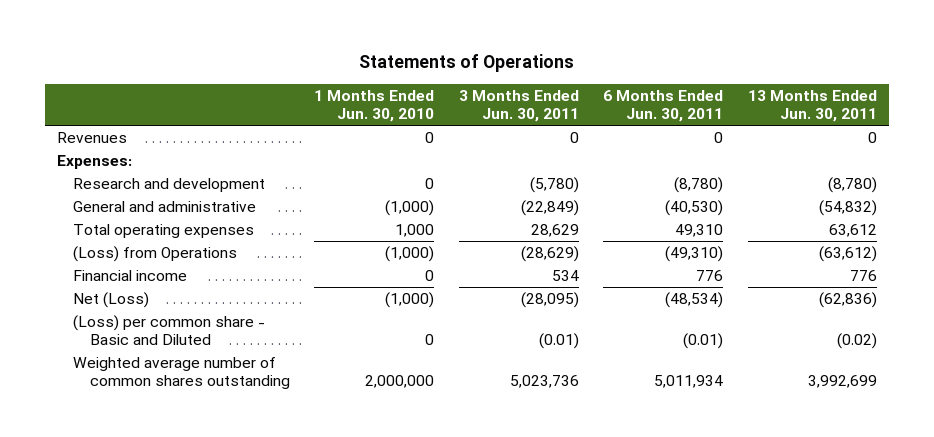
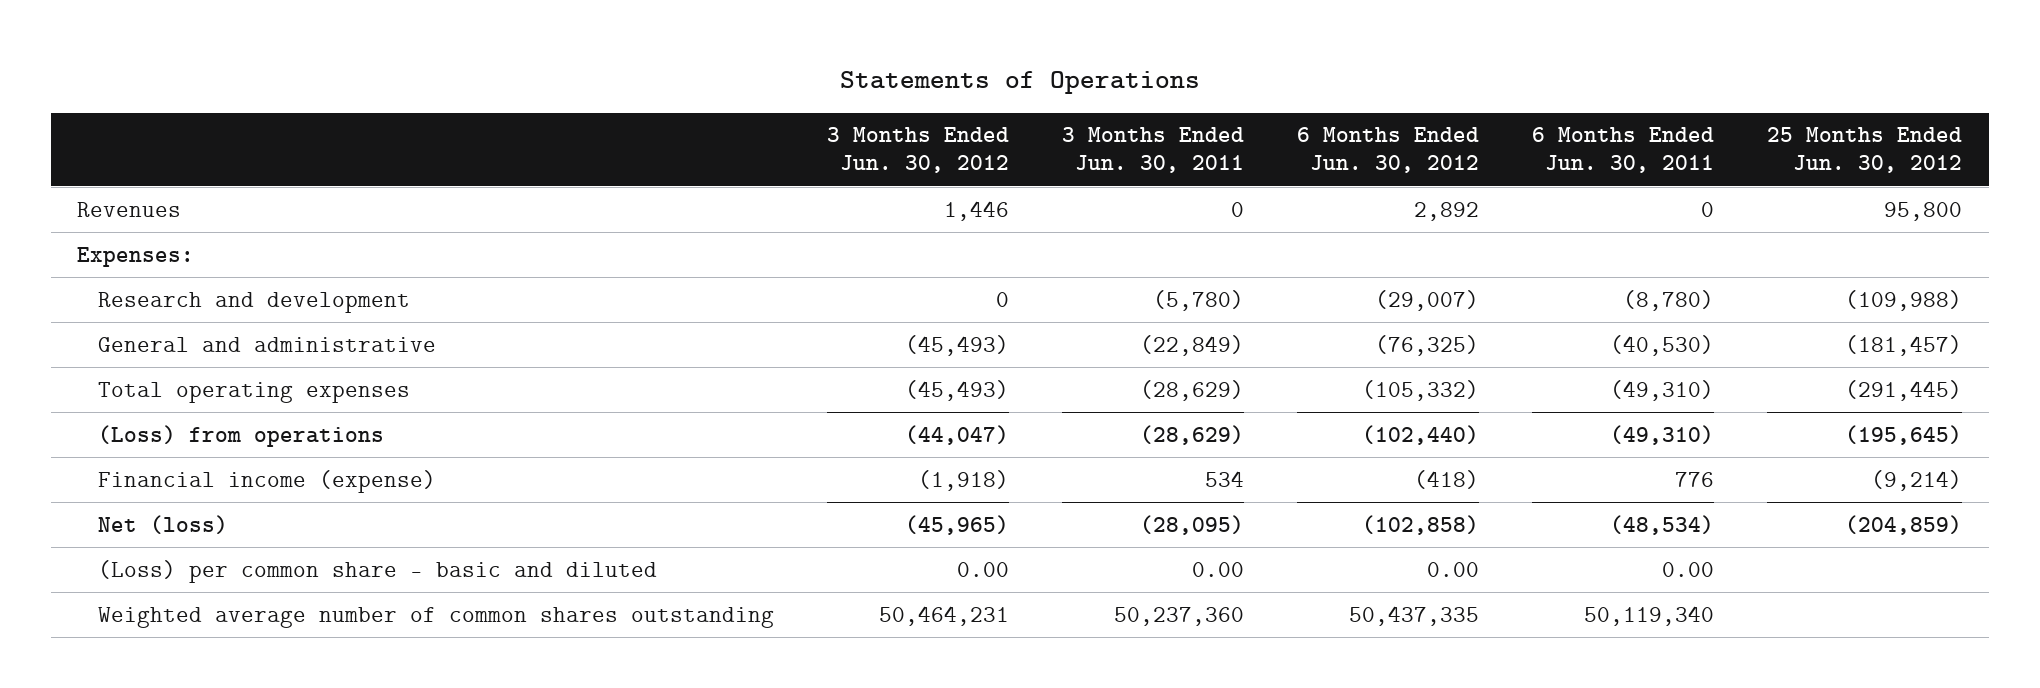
- | 1 Months Ended Jun. 30, 2010 | 3 Months Ended Jun. 30, 2011 | 6 Months Ended Jun. 30, 2011 | 13 Months Ended Jun. 30, 2011
+ | 3 Months Ended Jun. 30, 2012 | 3 Months Ended Jun. 30, 2011 | 6 Months Ended Jun. 30, 2012 | 6 Months Ended Jun. 30, 2011 | 25 Months Ended Jun. 30, 2012
- Total operating expenses | 1,000 | 28,629 | 49,310 | 63,612
- (Loss) from Operations | (1,000) | (28,629) | (49,310) | (63,612)
- Financial income | 0 | 534 | 776 | 776
- Net (Loss) | (1,000) | (28,095) | (48,534) | (62,836)
- (Loss) per common share - Basic and Diluted | 0 | (0.01) | (0.01) | (0.02)
- Weighted average number of common shares outstanding | 2,000,000 | 5,023,736 | 5,011,934 | 3,992,699
+ Total operating expenses | (45,493) | (28,629) | (105,332) | (49,310) | (291,445)
+ (Loss) from operations | (44,047) | (28,629) | (102,440) | (49,310) | (195,645)
+ Financial income (expense) | (1,918) | 534 | (418) | 776 | (9,214)
+ Net (loss) | (45,965) | (28,095) | (102,858) | (48,534) | (204,859)
+ (Loss) per common share - basic and diluted | 0.00 | 0.00 | 0.00 | 0.00 |
+ Weighted average number of common shares outstanding | 50,464,231 | 50,237,360 | 50,437,335 | 50,119,340 |

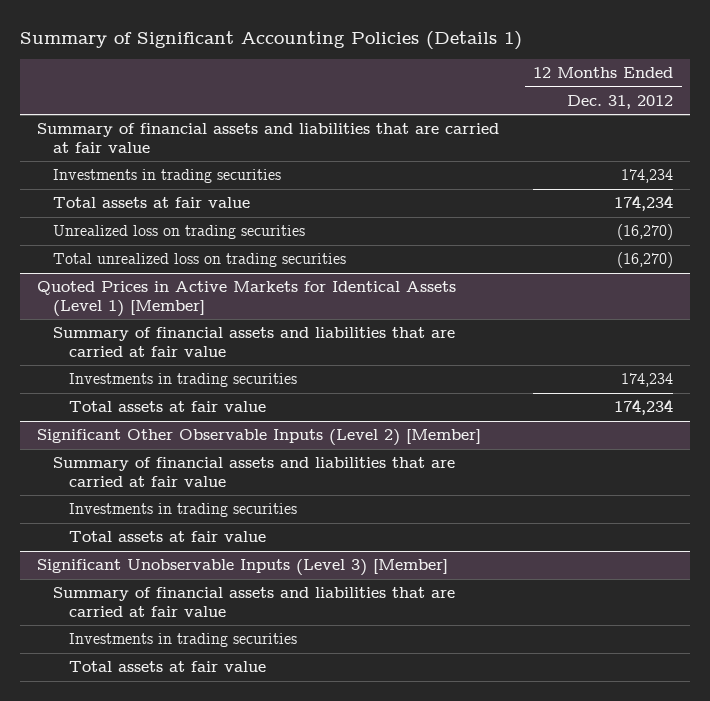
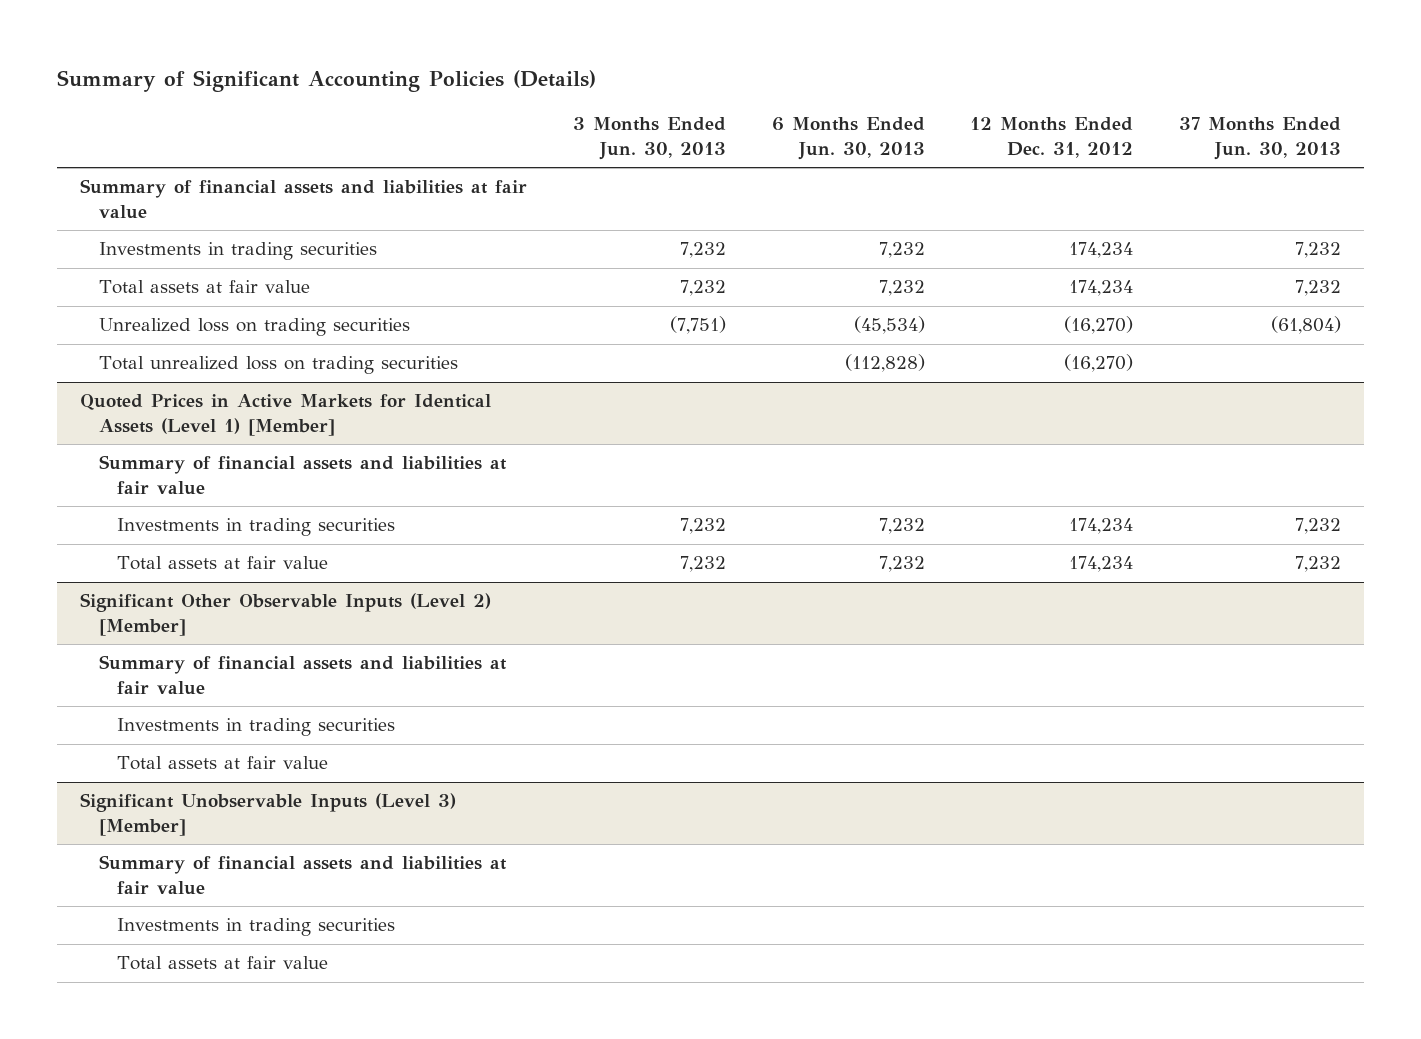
- Summary of Significant Accounting Policies (Details 1)
+ Summary of Significant Accounting Policies (Details)
- | 12 Months Ended Dec. 31, 2012
+ | 3 Months Ended Jun. 30, 2013 | 6 Months Ended Jun. 30, 2013 | 12 Months Ended Dec. 31, 2012 | 37 Months Ended Jun. 30, 2013
- Summary of financial assets and liabilities that are carried at fair value
+ Summary of financial assets and liabilities at fair value
@ Quoted Prices in Active Markets for Identical Assets (Level 1) [Member]
- Summary of financial assets and liabilities that are carried at fair value
+ Summary of financial assets and liabilities at fair value
@ Significant Other Observable Inputs (Level 2) [Member]
- Summary of financial assets and liabilities that are carried at fair value
+ Summary of financial assets and liabilities at fair value
@ Significant Unobservable Inputs (Level 3) [Member]
- Summary of financial assets and liabilities that are carried at fair value
+ Summary of financial assets and liabilities at fair value

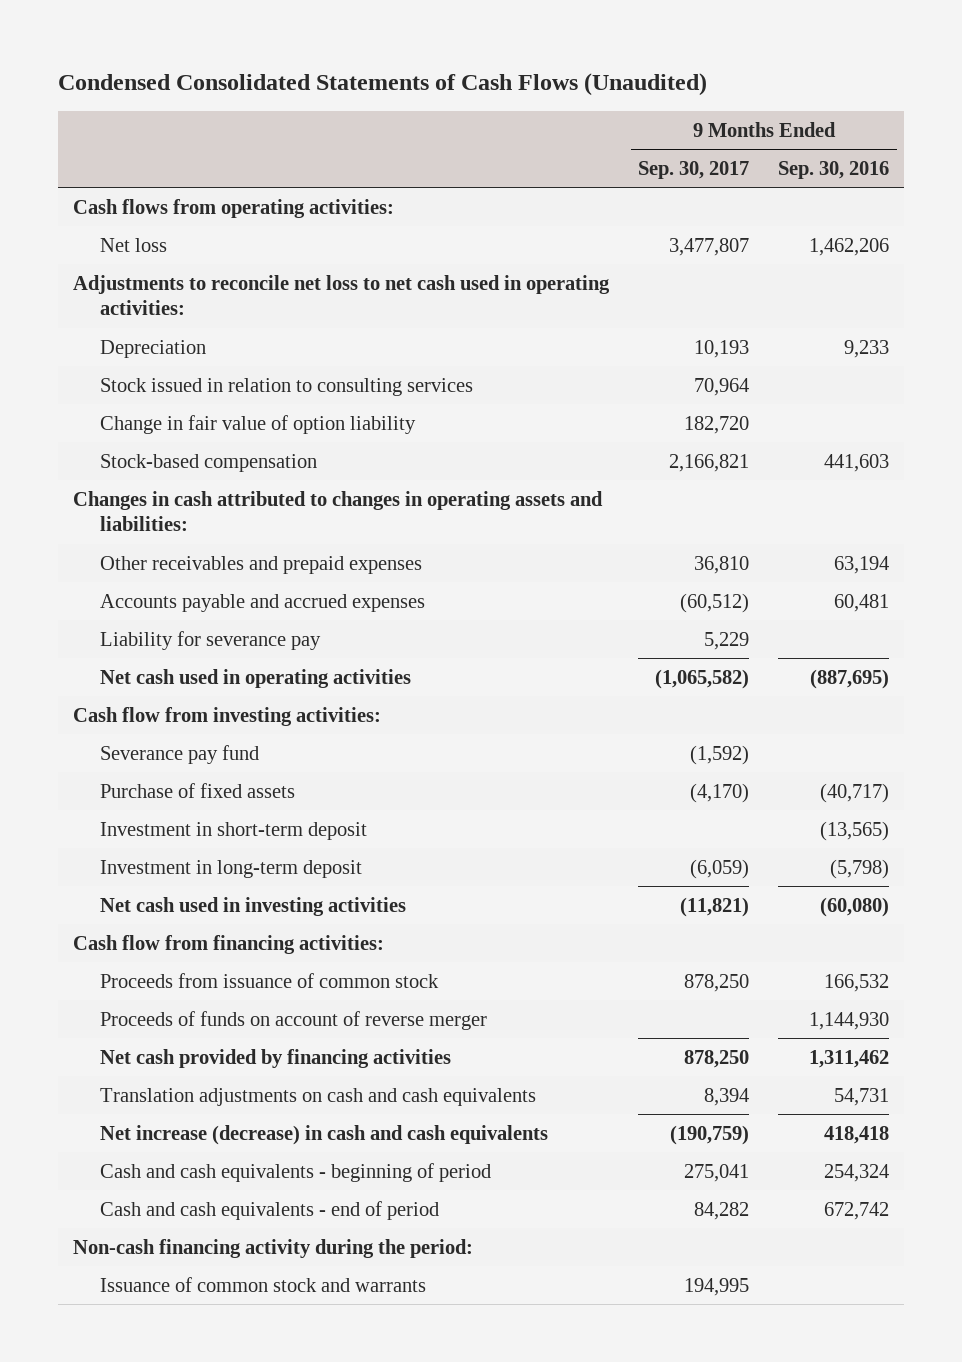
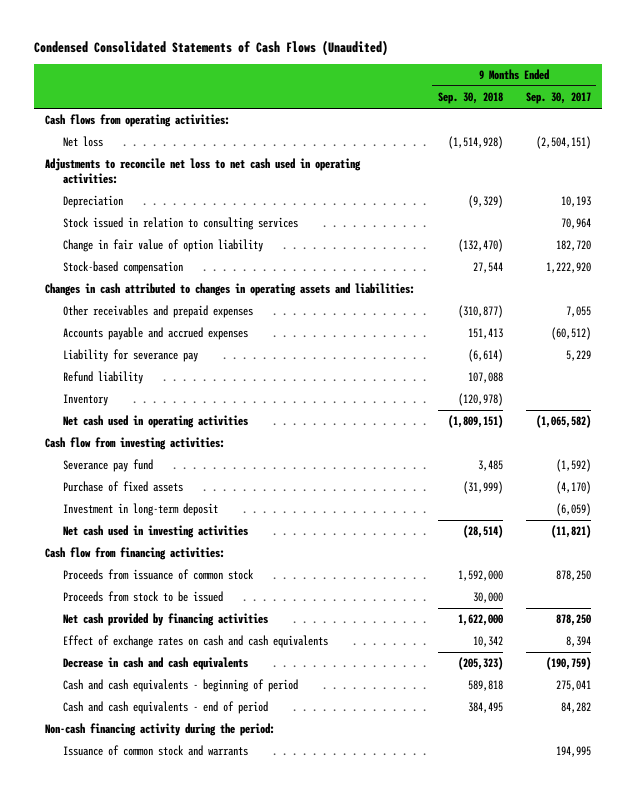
- | 9 Months Ended Sep. 30, 2017 | 9 Months Ended Sep. 30, 2016
+ | 9 Months Ended Sep. 30, 2018 | 9 Months Ended Sep. 30, 2017
- Net loss | 3,477,807 | 1,462,206
+ Net loss | (1,514,928) | (2,504,151)
- Stock-based compensation | 2,166,821 | 441,603
+ Stock-based compensation | 27,544 | 1,222,920
- Other receivables and prepaid expenses | 36,810 | 63,194
+ Other receivables and prepaid expenses | (310,877) | 7,055
+ Refund liability | 107,088 |
+ Inventory | (120,978) |
- Investment in short-term deposit | | (13,565)
- Proceeds of funds on account of reverse merger | | 1,144,930
+ Proceeds from stock to be issued | 30,000 |
- Translation adjustments on cash and cash equivalents | 8,394 | 54,731
- Net increase (decrease) in cash and cash equivalents | (190,759) | 418,418
+ Effect of exchange rates on cash and cash equivalents | 10,342 | 8,394
+ Decrease in cash and cash equivalents | (205,323) | (190,759)

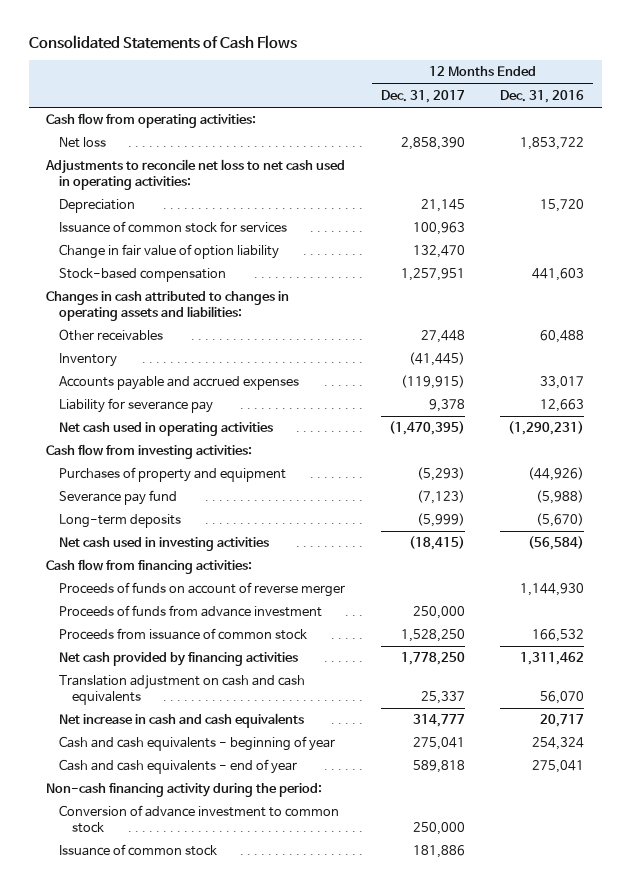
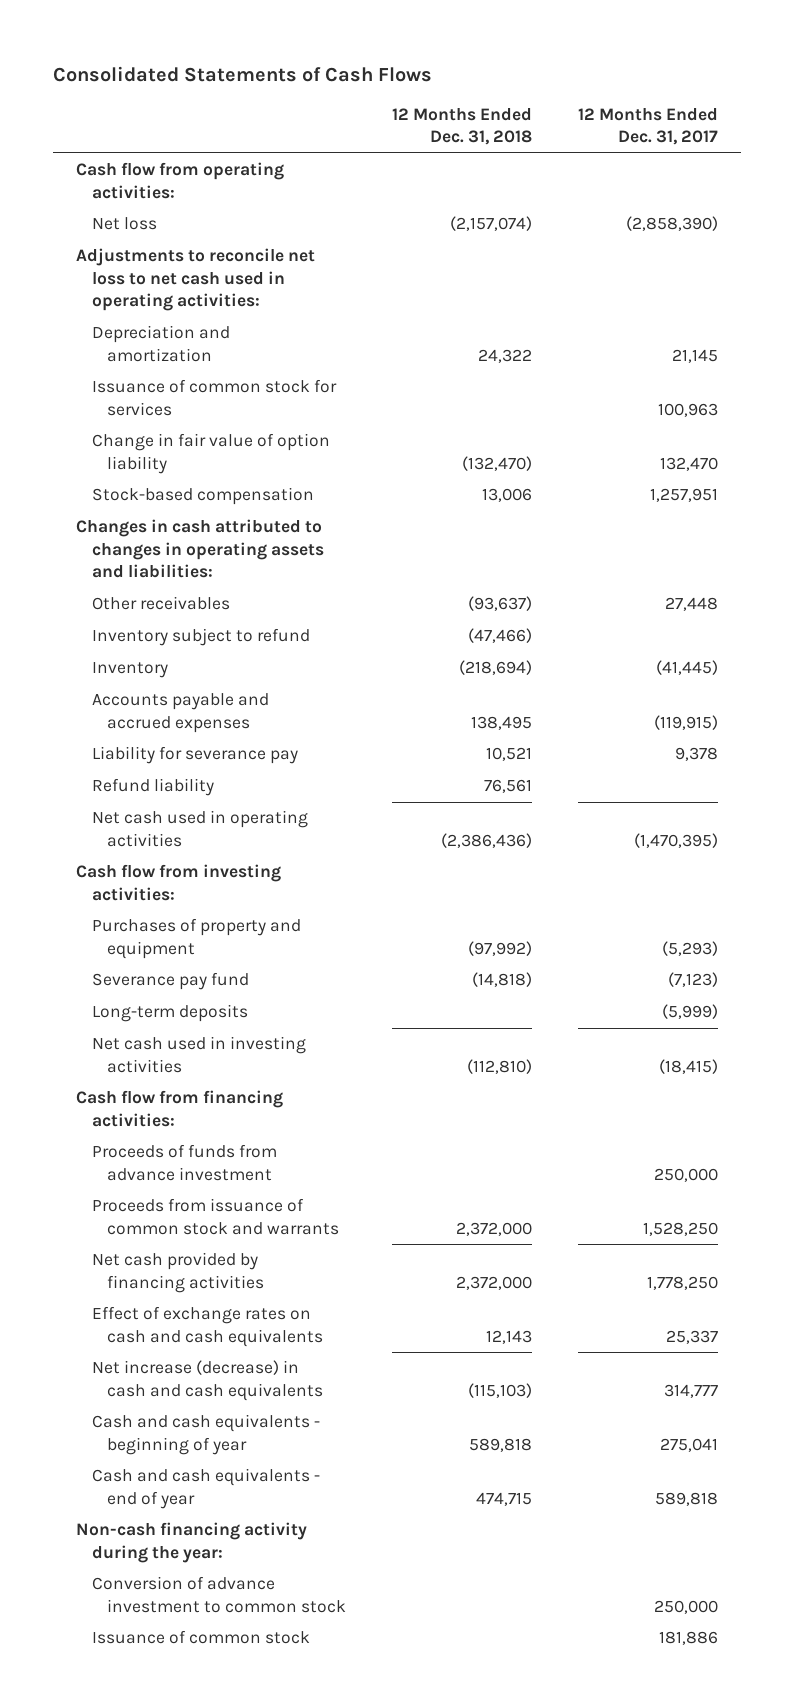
- | 12 Months Ended Dec. 31, 2017 | 12 Months Ended Dec. 31, 2016
+ | 12 Months Ended Dec. 31, 2018 | 12 Months Ended Dec. 31, 2017
- Net loss | 2,858,390 | 1,853,722
+ Net loss | (2,157,074) | (2,858,390)
- Depreciation | 21,145 | 15,720
+ Depreciation and amortization | 24,322 | 21,145
+ Inventory subject to refund | (47,466) |
+ Refund liability | 76,561 |
- Proceeds of funds on account of reverse merger | | 1,144,930
- Proceeds from issuance of common stock | 1,528,250 | 166,532
+ Proceeds from issuance of common stock and warrants | 2,372,000 | 1,528,250
- Translation adjustment on cash and cash equivalents | 25,337 | 56,070
- Net increase in cash and cash equivalents | 314,777 | 20,717
+ Effect of exchange rates on cash and cash equivalents | 12,143 | 25,337
+ Net increase (decrease) in cash and cash equivalents | (115,103) | 314,777
- Non-cash financing activity during the period:
+ Non-cash financing activity during the year:

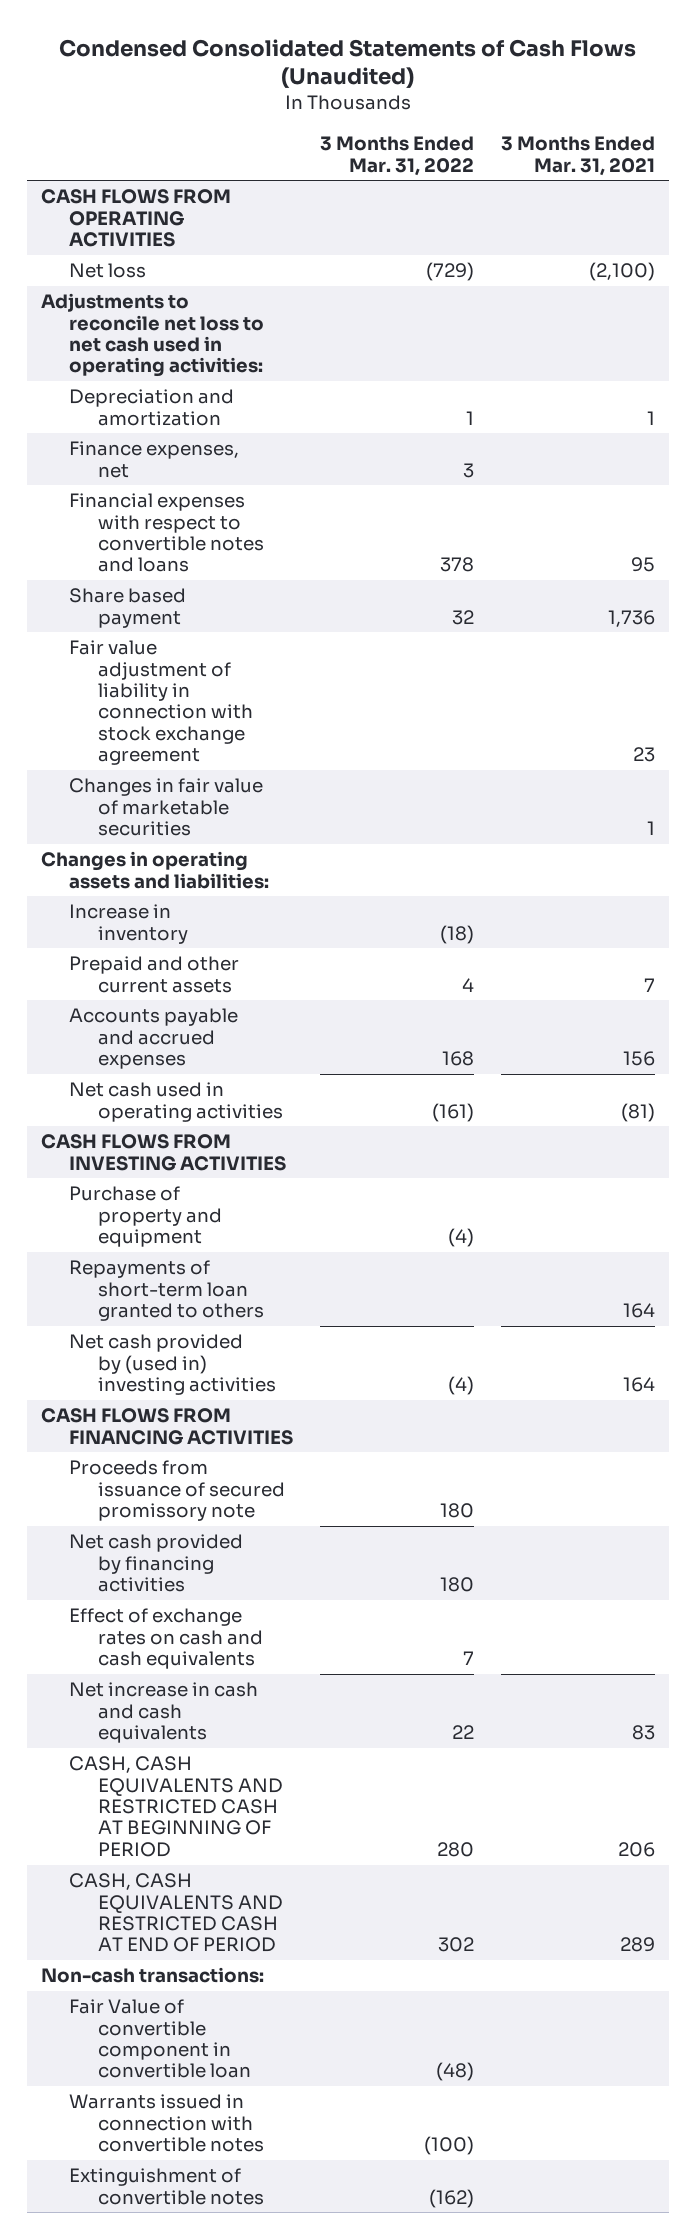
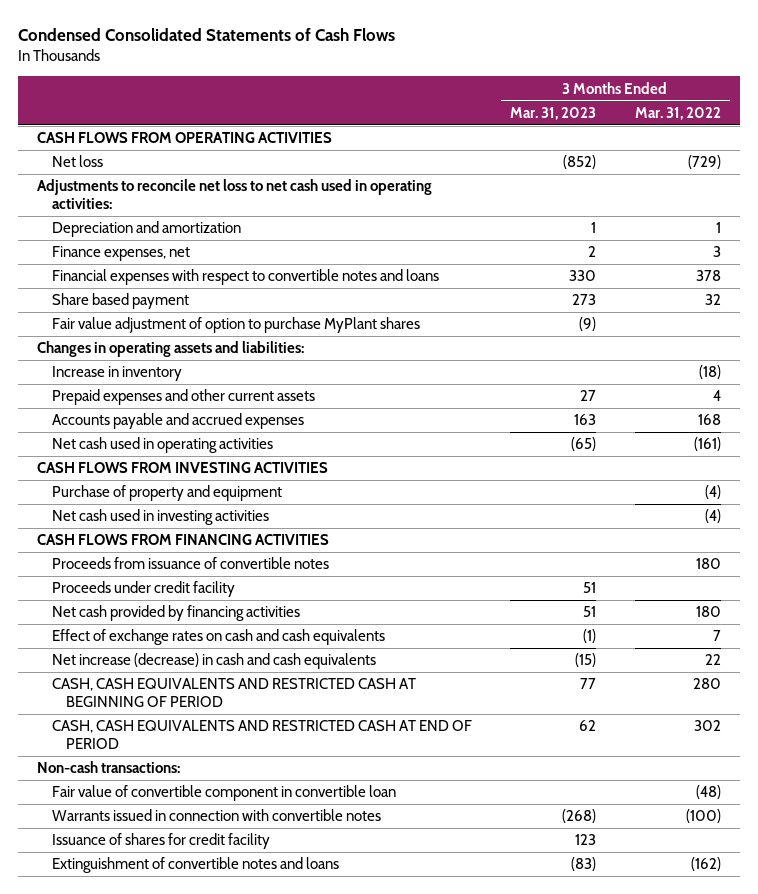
- Condensed Consolidated Statements of Cash Flows (Unaudited)
+ Condensed Consolidated Statements of Cash Flows
- | 3 Months Ended Mar. 31, 2022 | 3 Months Ended Mar. 31, 2021
+ | 3 Months Ended Mar. 31, 2023 | 3 Months Ended Mar. 31, 2022
- Fair value adjustment of liability in connection with stock exchange agreement | | 23
- Changes in fair value of marketable securities | | 1
+ Fair value adjustment of option to purchase MyPlant shares | (9) |
- Prepaid and other current assets | 4 | 7
+ Prepaid expenses and other current assets | 27 | 4
- Repayments of short-term loan granted to others | | 164
- Net cash provided by (used in) investing activities | (4) | 164
+ Net cash used in investing activities | | (4)
- Proceeds from issuance of secured promissory note | 180 |
+ Proceeds from issuance of convertible notes | | 180
+ Proceeds under credit facility | 51 |
- Net increase in cash and cash equivalents | 22 | 83
+ Net increase (decrease) in cash and cash equivalents | (15) | 22
- Fair Value of convertible component in convertible loan | (48) |
+ Fair value of convertible component in convertible loan | | (48)
- Extinguishment of convertible notes | (162) |
+ Issuance of shares for credit facility | 123 |
+ Extinguishment of convertible notes and loans | (83) | (162)

